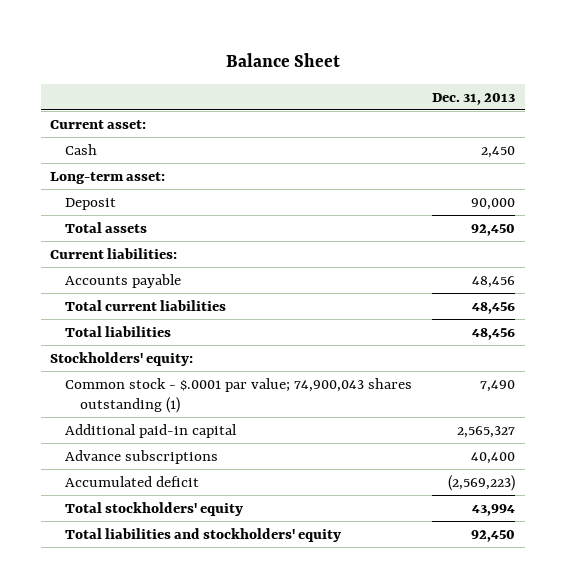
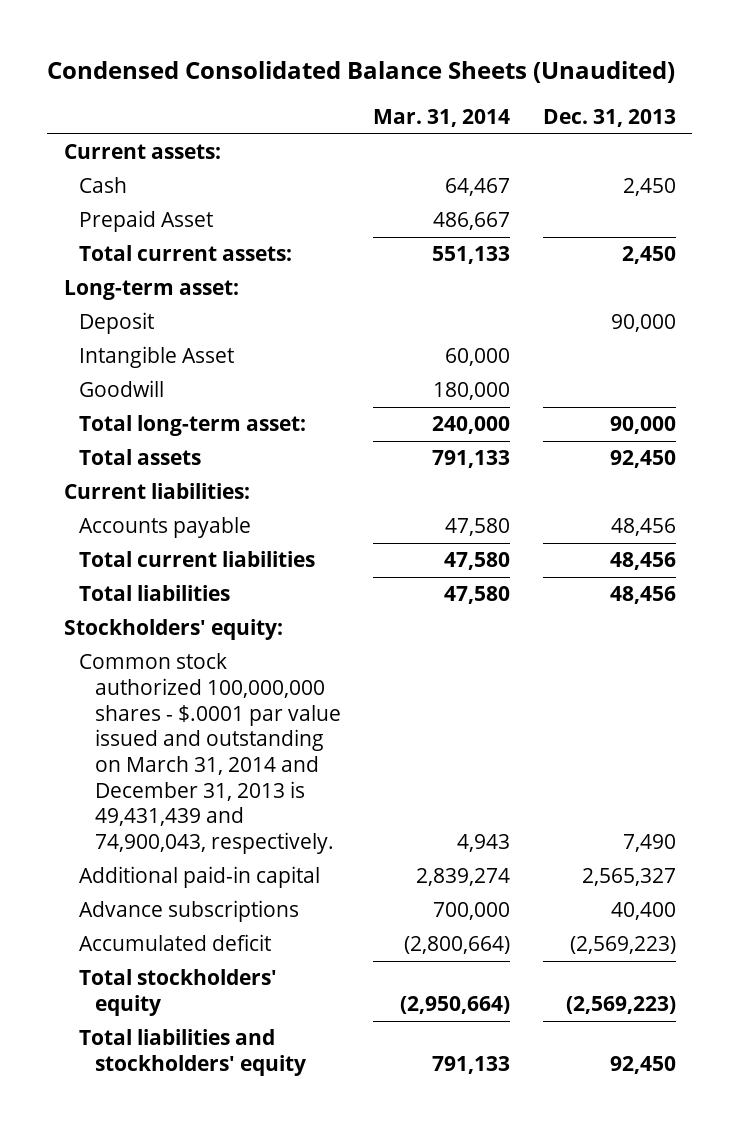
- Balance Sheet
+ Condensed Consolidated Balance Sheets (Unaudited)
- | Dec. 31, 2013
+ | Mar. 31, 2014 | Dec. 31, 2013
- Current asset:
+ Current assets:
+ Prepaid Asset | 486,667 |
+ Total current assets: | 551,133 | 2,450
+ Intangible Asset | 60,000 |
+ Goodwill | 180,000 |
+ Total long-term asset: | 240,000 | 90,000
- Common stock - $.0001 par value; 74,900,043 shares outstanding (1) | 7,490
+ Common stock authorized 100,000,000 shares - $.0001 par value issued and outstanding on March 31, 2014 and December 31, 2013 is 49,431,439 and 74,900,043, respectively. | 4,943 | 7,490
- Total stockholders' equity | 43,994
+ Total stockholders' equity | (2,950,664) | (2,569,223)

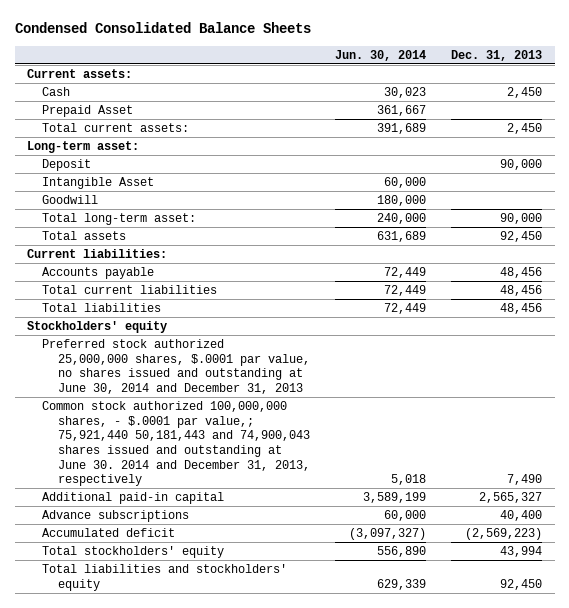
- Condensed Consolidated Balance Sheets (Unaudited)
+ Condensed Consolidated Balance Sheets
- | Mar. 31, 2014 | Dec. 31, 2013
+ | Jun. 30, 2014 | Dec. 31, 2013
- Stockholders' equity:
- Common stock authorized 100,000,000 shares - $.0001 par value issued and outstanding on March 31, 2014 and December 31, 2013 is 49,431,439 and 74,900,043, respectively. | 4,943 | 7,490
+ Stockholders' equity
+ Preferred stock authorized 25,000,000 shares, $.0001 par value, no shares issued and outstanding at June 30, 2014 and December 31, 2013
+ Common stock authorized 100,000,000 shares, - $.0001 par value,; 75,921,440 50,181,443 and 74,900,043 shares issued and outstanding at June 30. 2014 and December 31, 2013, respectively | 5,018 | 7,490
- Total stockholders' equity | (2,950,664) | (2,569,223)
+ Total stockholders' equity | 556,890 | 43,994

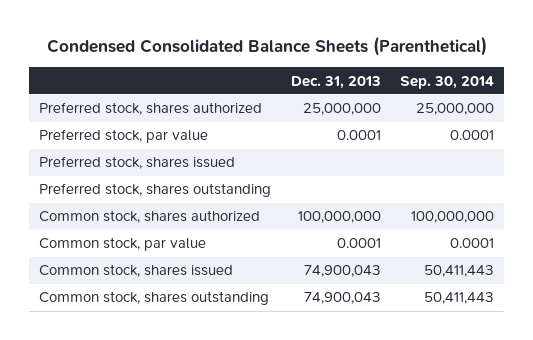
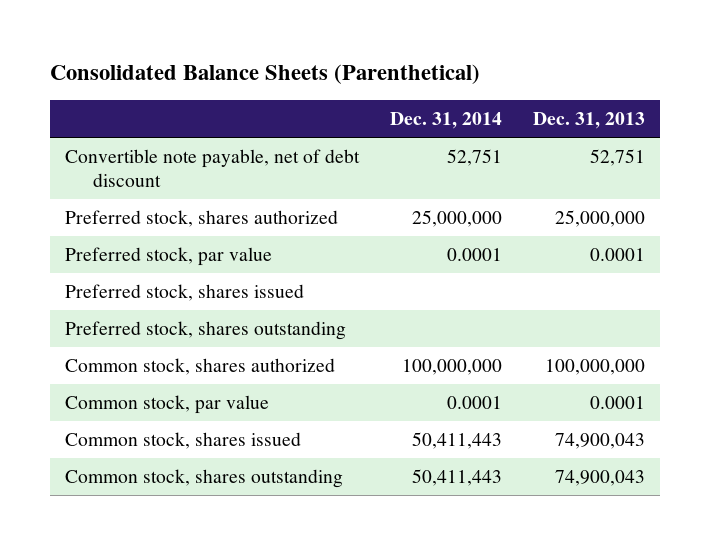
- Condensed Consolidated Balance Sheets (Parenthetical)
+ Consolidated Balance Sheets (Parenthetical)
- | Dec. 31, 2013 | Sep. 30, 2014
+ | Dec. 31, 2014 | Dec. 31, 2013
+ Convertible note payable, net of debt discount | 52,751 | 52,751

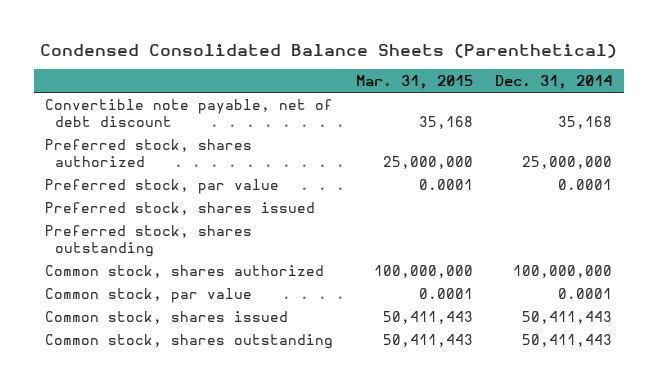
- Consolidated Balance Sheets (Parenthetical)
+ Condensed Consolidated Balance Sheets (Parenthetical)
- | Dec. 31, 2014 | Dec. 31, 2013
+ | Mar. 31, 2015 | Dec. 31, 2014
- Convertible note payable, net of debt discount | 52,751 | 52,751
+ Convertible note payable, net of debt discount | 35,168 | 35,168

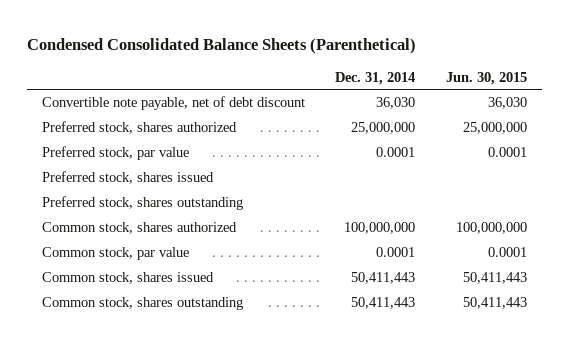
- | Mar. 31, 2015 | Dec. 31, 2014
+ | Dec. 31, 2014 | Jun. 30, 2015
- Convertible note payable, net of debt discount | 35,168 | 35,168
+ Convertible note payable, net of debt discount | 36,030 | 36,030

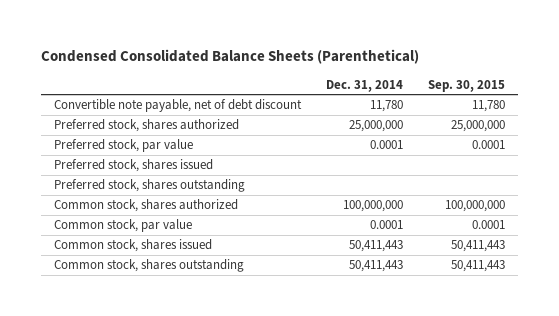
- | Dec. 31, 2014 | Jun. 30, 2015
+ | Dec. 31, 2014 | Sep. 30, 2015
- Convertible note payable, net of debt discount | 36,030 | 36,030
+ Convertible note payable, net of debt discount | 11,780 | 11,780

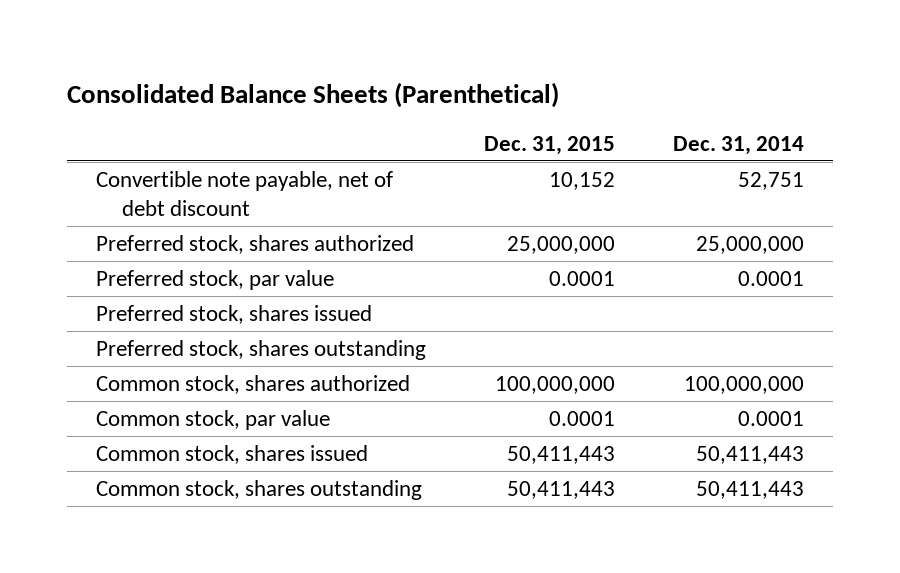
- Condensed Consolidated Balance Sheets (Parenthetical)
+ Consolidated Balance Sheets (Parenthetical)
- | Dec. 31, 2014 | Sep. 30, 2015
+ | Dec. 31, 2015 | Dec. 31, 2014
- Convertible note payable, net of debt discount | 11,780 | 11,780
+ Convertible note payable, net of debt discount | 10,152 | 52,751

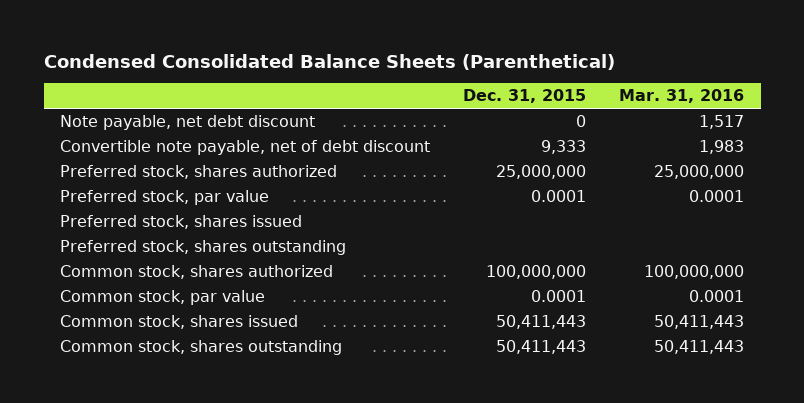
- Consolidated Balance Sheets (Parenthetical)
+ Condensed Consolidated Balance Sheets (Parenthetical)
- | Dec. 31, 2015 | Dec. 31, 2014
+ | Dec. 31, 2015 | Mar. 31, 2016
- Convertible note payable, net of debt discount | 10,152 | 52,751
+ Note payable, net debt discount | 0 | 1,517
+ Convertible note payable, net of debt discount | 9,333 | 1,983

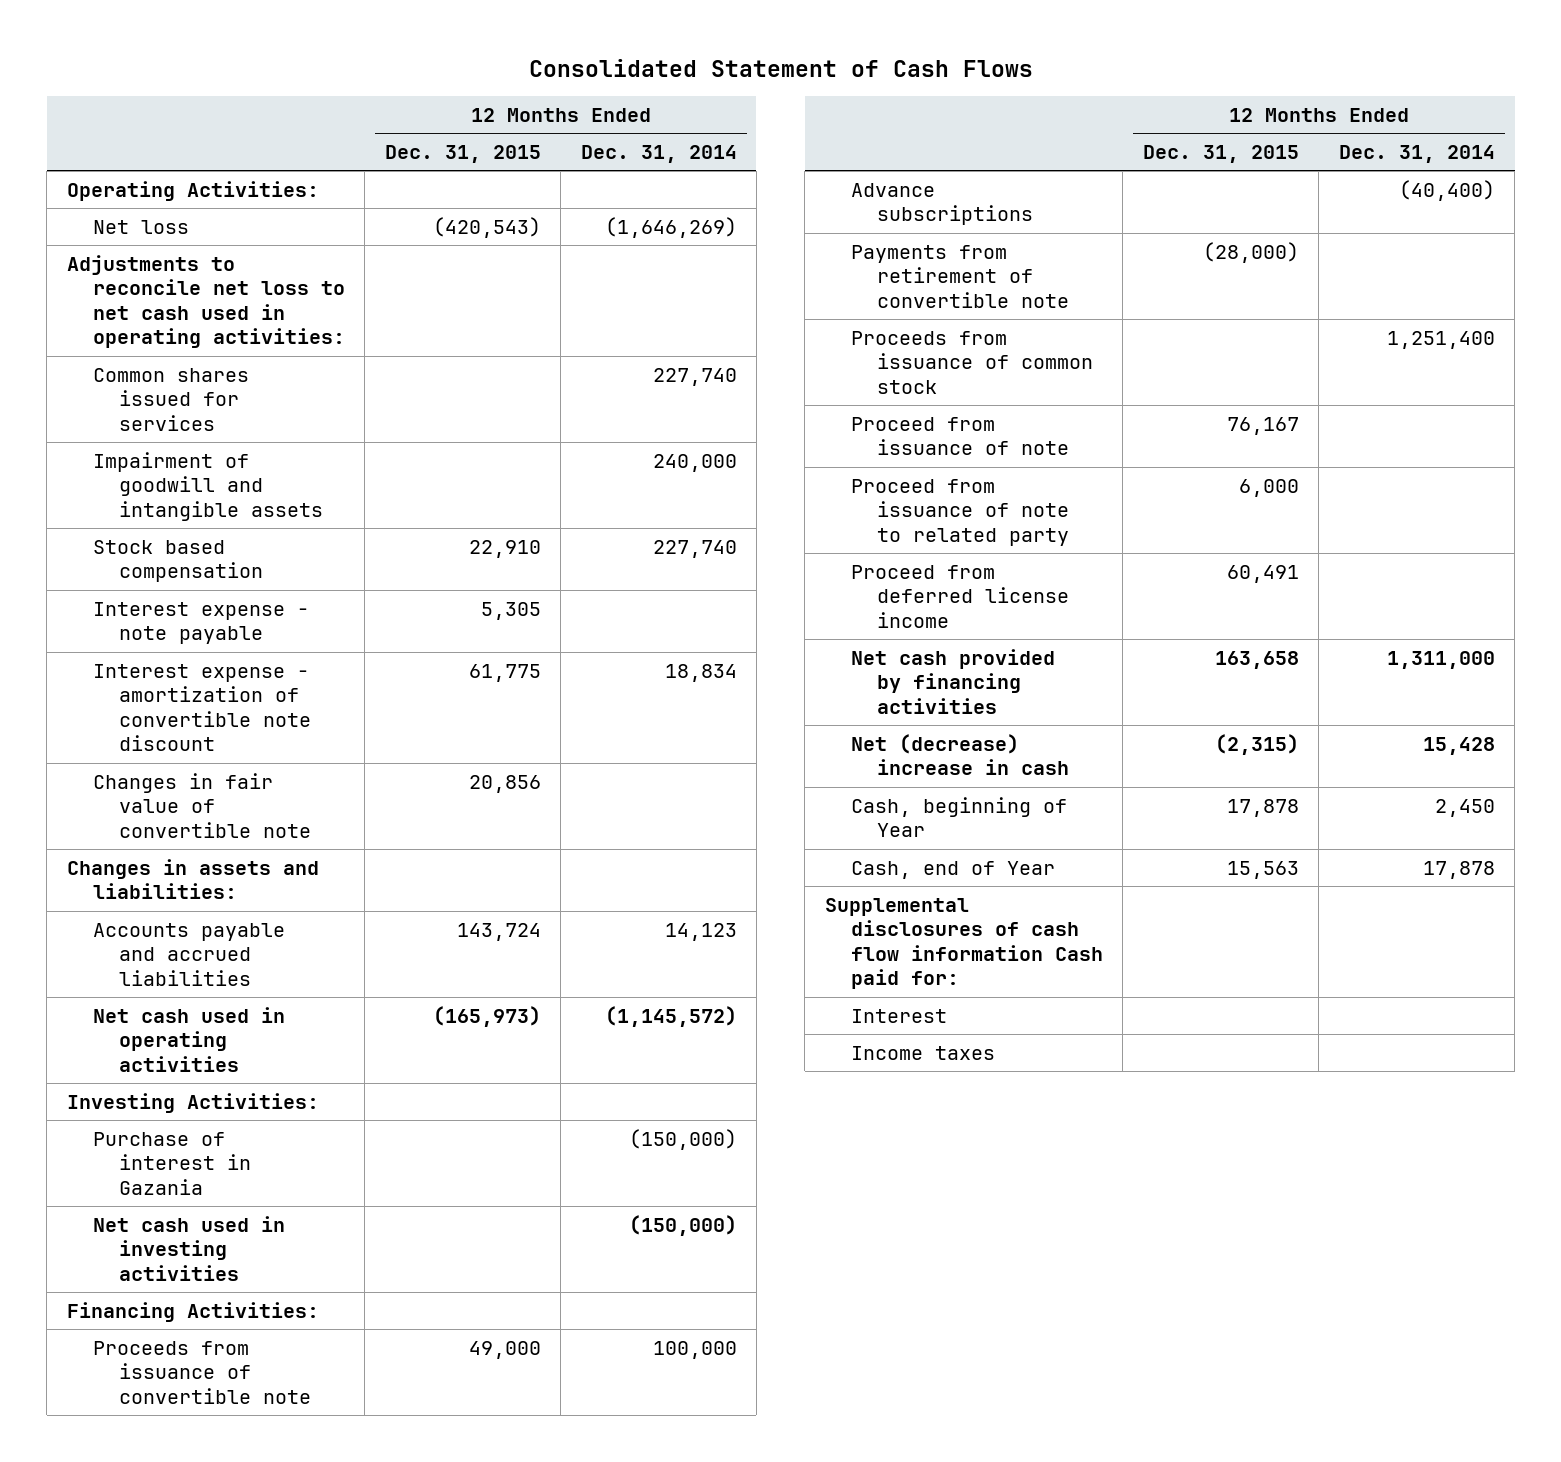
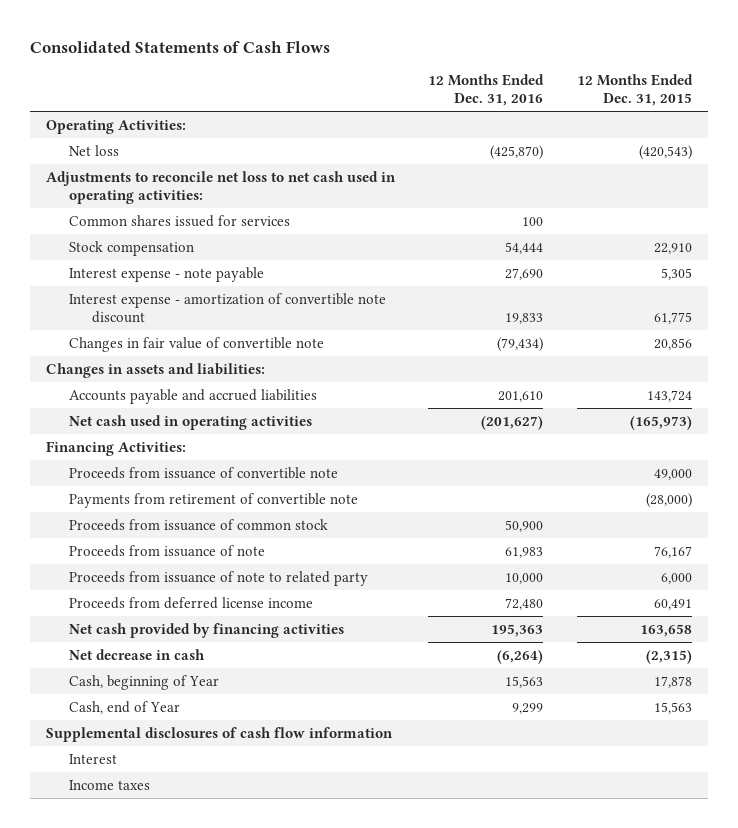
- Consolidated Statement of Cash Flows
+ Consolidated Statements of Cash Flows
- | 12 Months Ended Dec. 31, 2015 | 12 Months Ended Dec. 31, 2014
+ | 12 Months Ended Dec. 31, 2016 | 12 Months Ended Dec. 31, 2015
- Impairment of goodwill and intangible assets | | 240,000
- Stock based compensation | 22,910 | 227,740
+ Stock compensation | 54,444 | 22,910
- Investing Activities:
- Purchase of interest in Gazania | | (150,000)
- Net cash used in investing activities | | (150,000)
- Advance subscriptions | | (40,400)
- Proceed from issuance of note | 76,167 |
- Proceed from issuance of note to related party | 6,000 |
- Proceed from deferred license income | 60,491 |
+ Proceeds from issuance of note | 61,983 | 76,167
+ Proceeds from issuance of note to related party | 10,000 | 6,000
+ Proceeds from deferred license income | 72,480 | 60,491
- Net (decrease) increase in cash | (2,315) | 15,428
+ Net decrease in cash | (6,264) | (2,315)
- Supplemental disclosures of cash flow information Cash paid for:
+ Supplemental disclosures of cash flow information

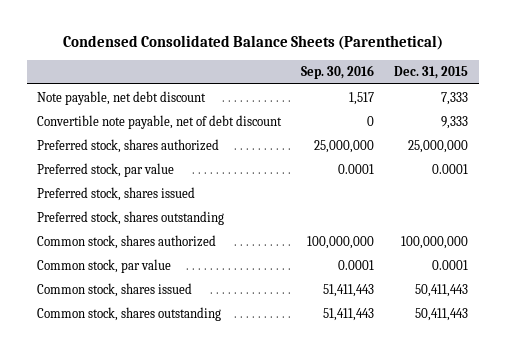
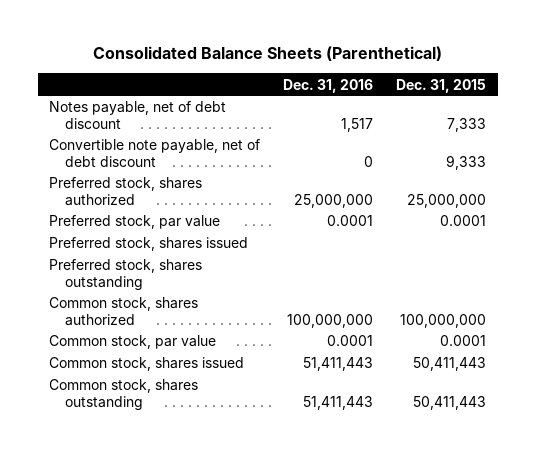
- Condensed Consolidated Balance Sheets (Parenthetical)
+ Consolidated Balance Sheets (Parenthetical)
- | Sep. 30, 2016 | Dec. 31, 2015
+ | Dec. 31, 2016 | Dec. 31, 2015
- Note payable, net debt discount | 1,517 | 7,333
+ Notes payable, net of debt discount | 1,517 | 7,333

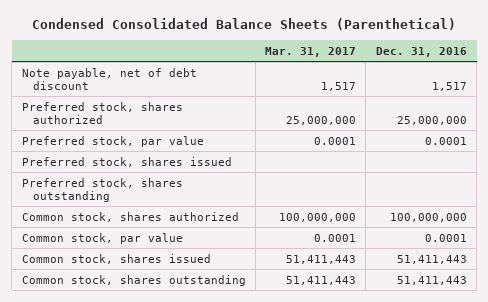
- Consolidated Balance Sheets (Parenthetical)
+ Condensed Consolidated Balance Sheets (Parenthetical)
- | Dec. 31, 2016 | Dec. 31, 2015
+ | Mar. 31, 2017 | Dec. 31, 2016
- Notes payable, net of debt discount | 1,517 | 7,333
- Convertible note payable, net of debt discount | 0 | 9,333
+ Note payable, net of debt discount | 1,517 | 1,517

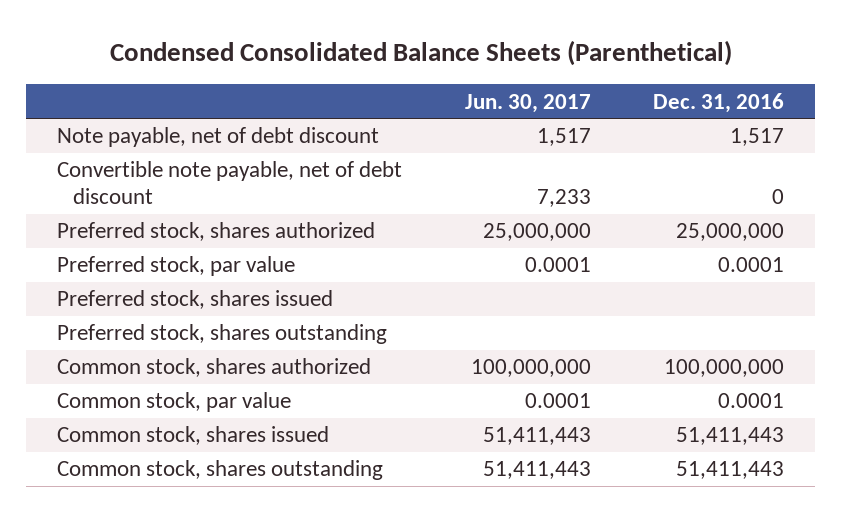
- | Mar. 31, 2017 | Dec. 31, 2016
+ | Jun. 30, 2017 | Dec. 31, 2016
+ Convertible note payable, net of debt discount | 7,233 | 0

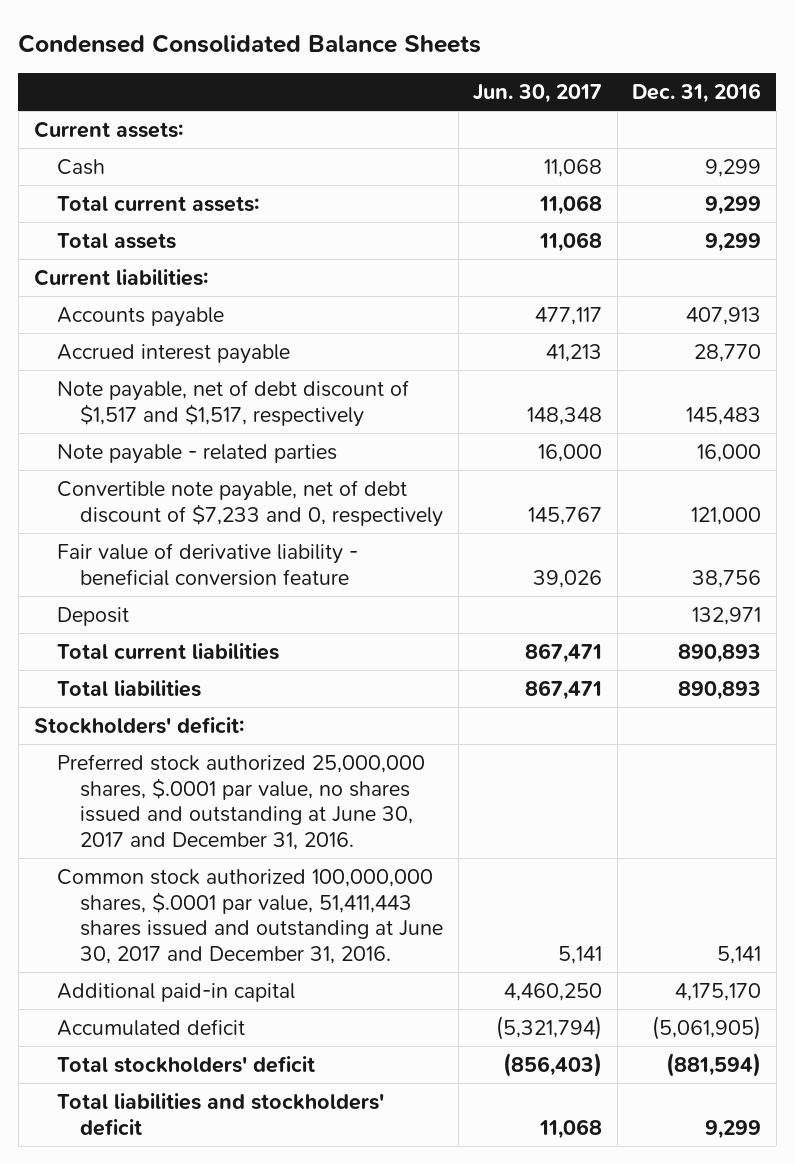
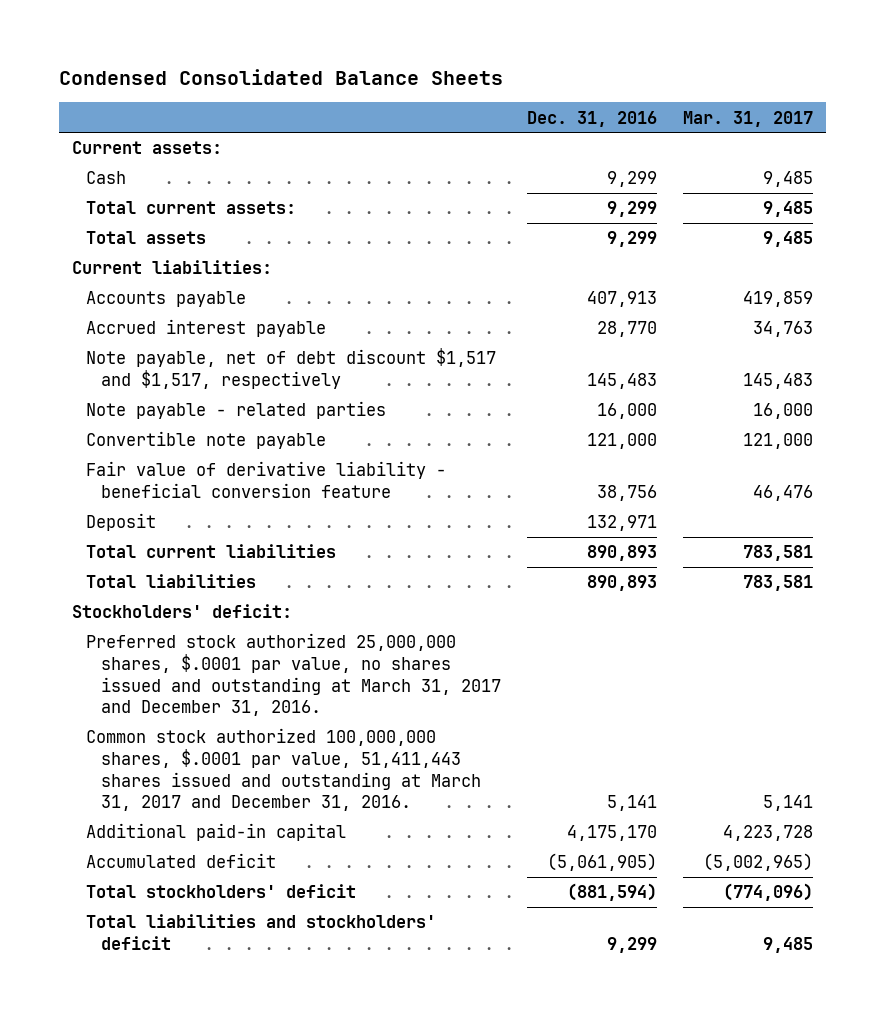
- | Jun. 30, 2017 | Dec. 31, 2016
+ | Dec. 31, 2016 | Mar. 31, 2017
- Note payable, net of debt discount of $1,517 and $1,517, respectively | 148,348 | 145,483
+ Note payable, net of debt discount $1,517 and $1,517, respectively | 145,483 | 145,483
- Convertible note payable, net of debt discount of $7,233 and 0, respectively | 145,767 | 121,000
+ Convertible note payable | 121,000 | 121,000
- Preferred stock authorized 25,000,000 shares, $.0001 par value, no shares issued and outstanding at June 30, 2017 and December 31, 2016.
- Common stock authorized 100,000,000 shares, $.0001 par value, 51,411,443 shares issued and outstanding at June 30, 2017 and December 31, 2016. | 5,141 | 5,141
+ Preferred stock authorized 25,000,000 shares, $.0001 par value, no shares issued and outstanding at March 31, 2017 and December 31, 2016.
+ Common stock authorized 100,000,000 shares, $.0001 par value, 51,411,443 shares issued and outstanding at March 31, 2017 and December 31, 2016. | 5,141 | 5,141

